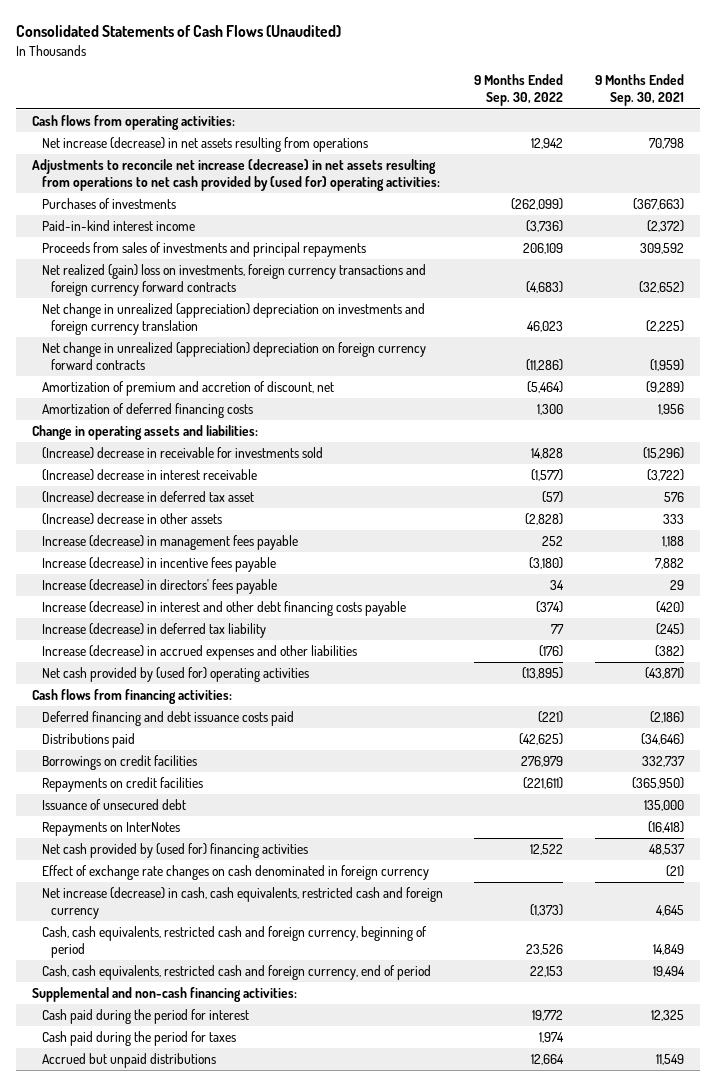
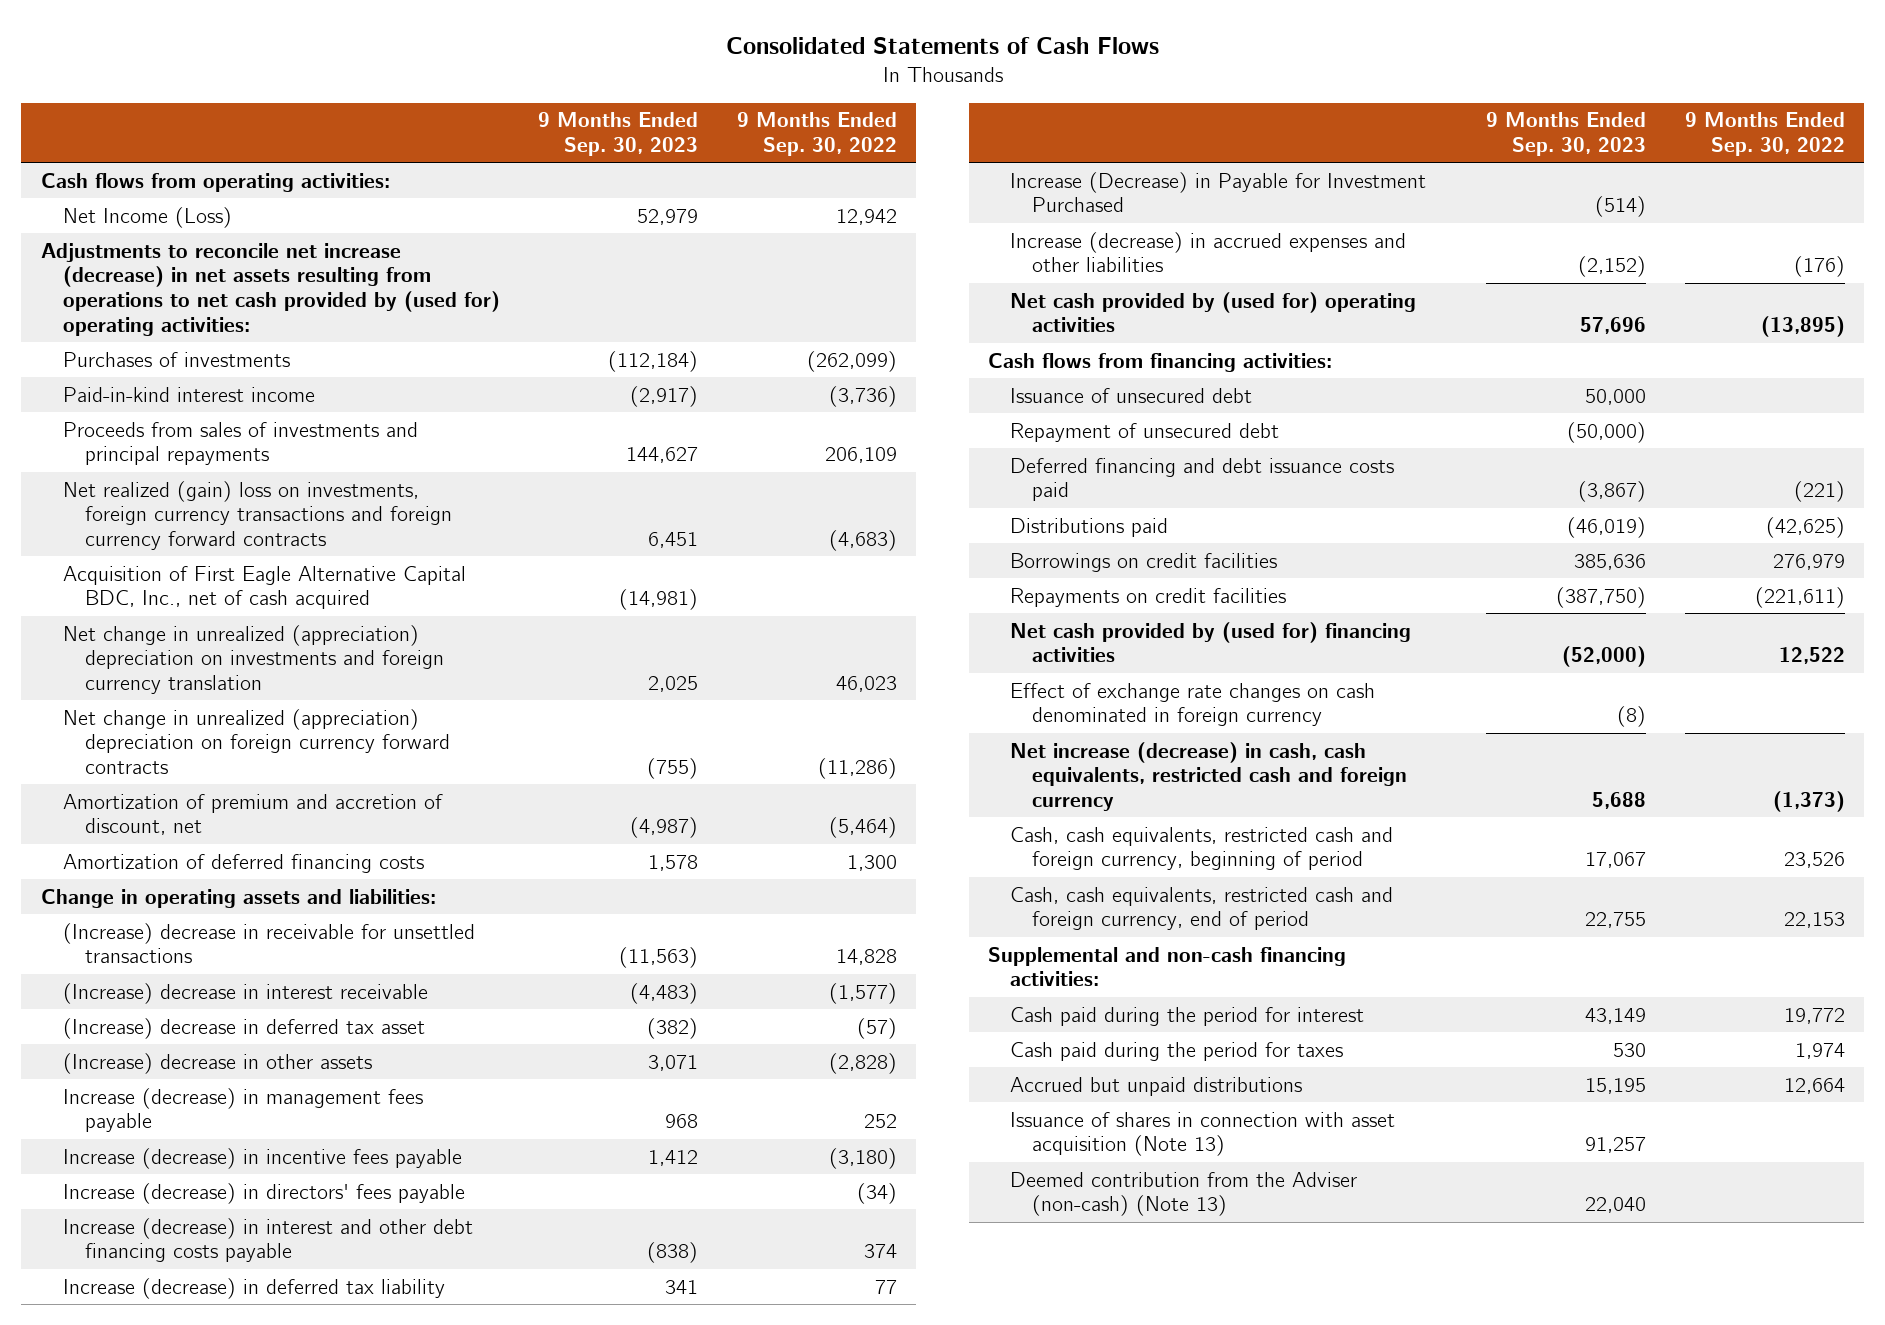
- Consolidated Statements of Cash Flows (Unaudited)
+ Consolidated Statements of Cash Flows
- | 9 Months Ended Sep. 30, 2022 | 9 Months Ended Sep. 30, 2021
+ | 9 Months Ended Sep. 30, 2023 | 9 Months Ended Sep. 30, 2022
- Net increase (decrease) in net assets resulting from operations | 12,942 | 70,798
+ Net Income (Loss) | 52,979 | 12,942
+ Acquisition of First Eagle Alternative Capital BDC, Inc., net of cash acquired | (14,981) |
- (Increase) decrease in receivable for investments sold | 14,828 | (15,296)
+ (Increase) decrease in receivable for unsettled transactions | (11,563) | 14,828
- Increase (decrease) in directors' fees payable | 34 | 29
- Increase (decrease) in interest and other debt financing costs payable | (374) | (420)
+ Increase (decrease) in directors' fees payable | | (34)
+ Increase (decrease) in interest and other debt financing costs payable | (838) | 374
+ Increase (Decrease) in Payable for Investment Purchased | (514) |
moved up: Issuance of unsecured debt | 50,000 |
+ Repayment of unsecured debt | (50,000) |
- Repayments on InterNotes | | (16,418)
+ Issuance of shares in connection with asset acquisition (Note 13) | 91,257 |
+ Deemed contribution from the Adviser (non-cash) (Note 13) | 22,040 |

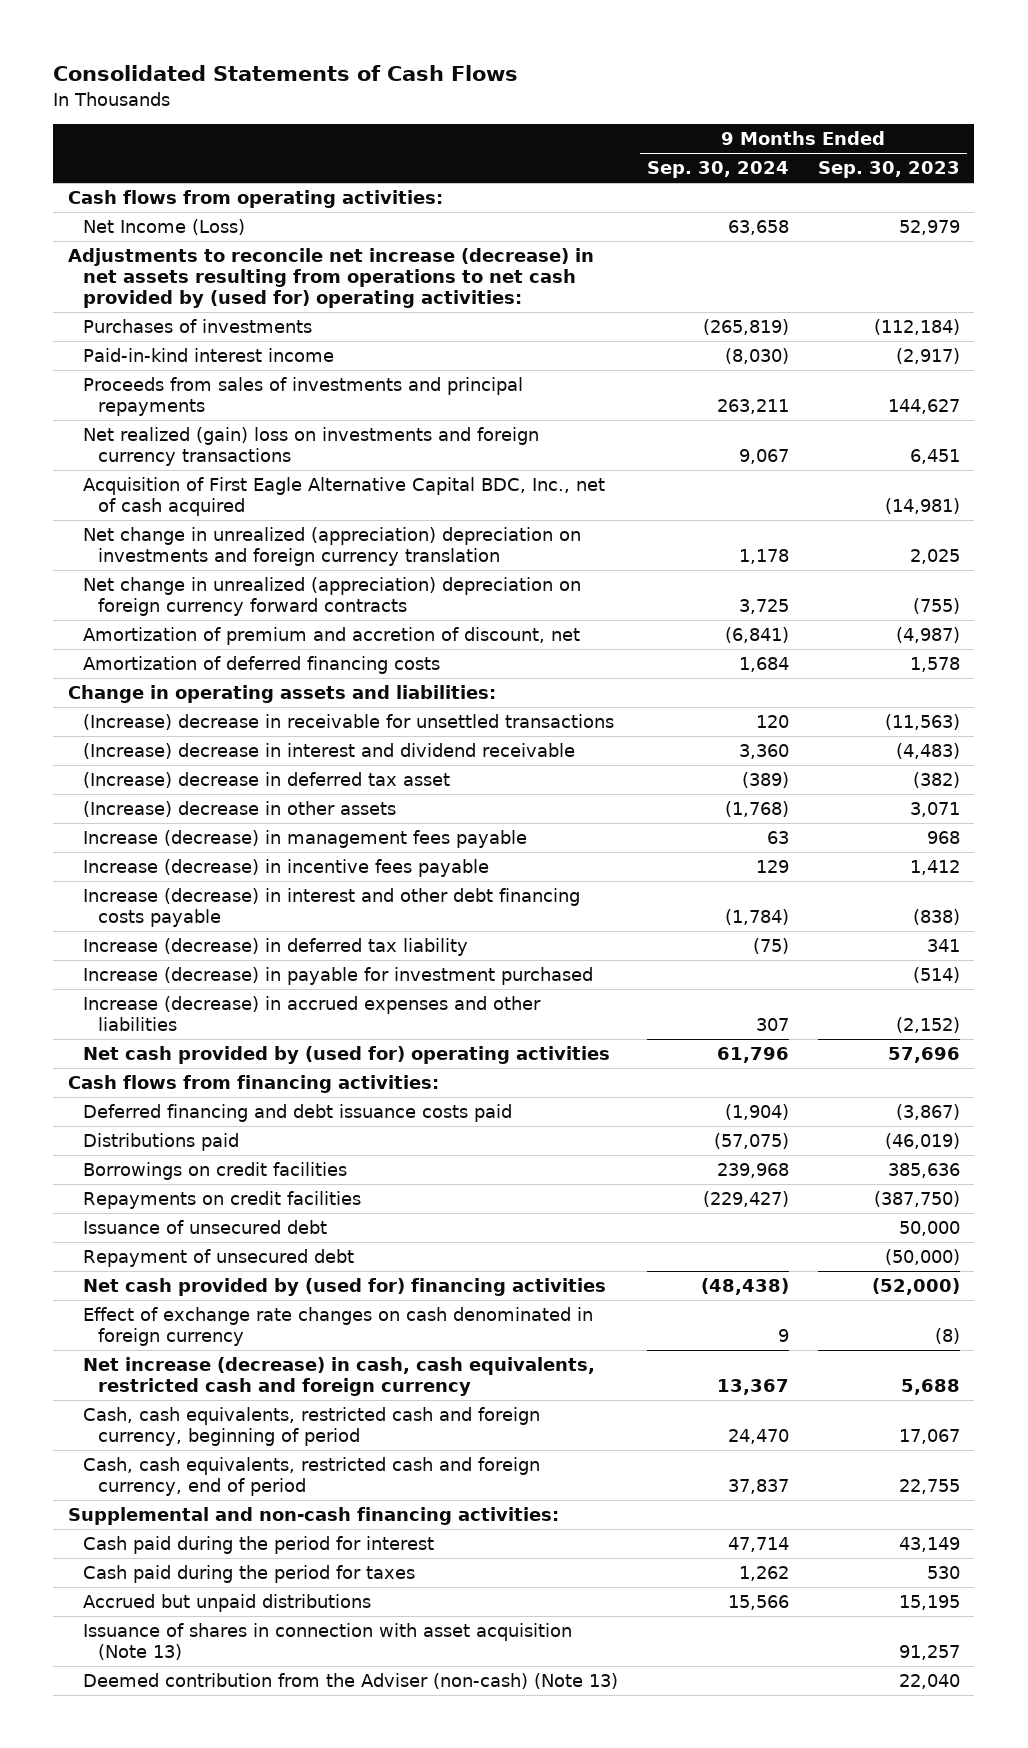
- | 9 Months Ended Sep. 30, 2023 | 9 Months Ended Sep. 30, 2022
+ | 9 Months Ended Sep. 30, 2024 | 9 Months Ended Sep. 30, 2023
- Net realized (gain) loss on investments, foreign currency transactions and foreign currency forward contracts | 6,451 | (4,683)
+ Net realized (gain) loss on investments and foreign currency transactions | 9,067 | 6,451
- (Increase) decrease in interest receivable | (4,483) | (1,577)
+ (Increase) decrease in interest and dividend receivable | 3,360 | (4,483)
- Increase (decrease) in directors' fees payable | | (34)
- Increase (Decrease) in Payable for Investment Purchased | (514) |
+ Increase (decrease) in payable for investment purchased | | (514)
moved down: Issuance of unsecured debt | | 50,000
moved down: Repayment of unsecured debt | | (50,000)

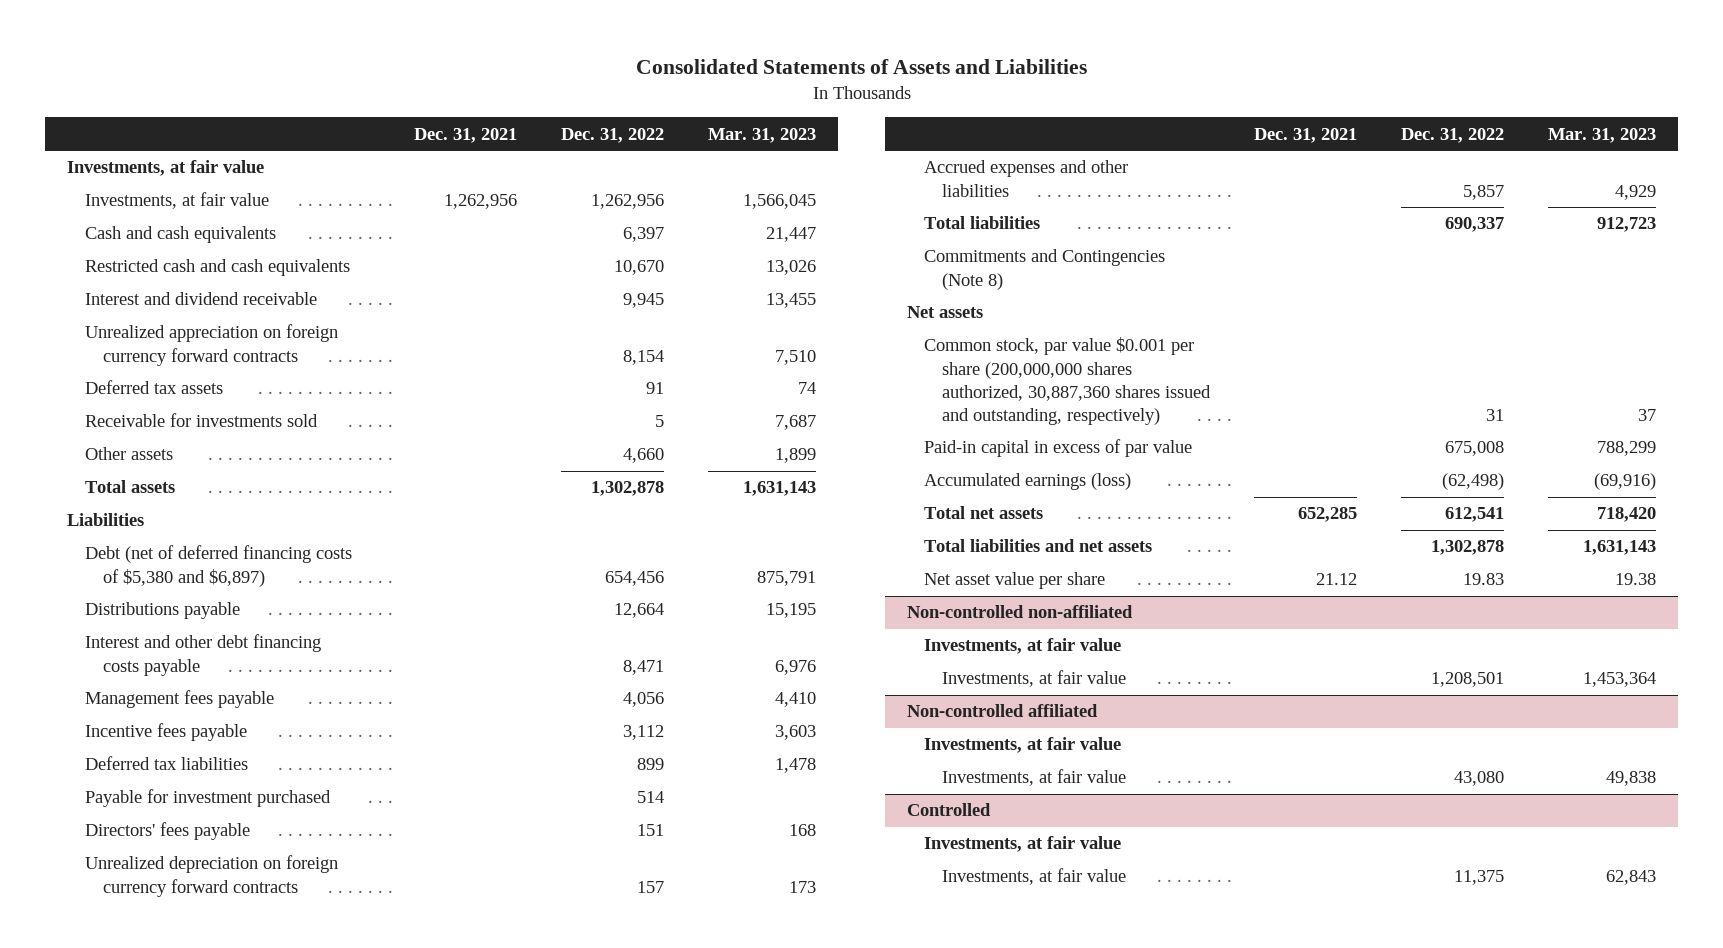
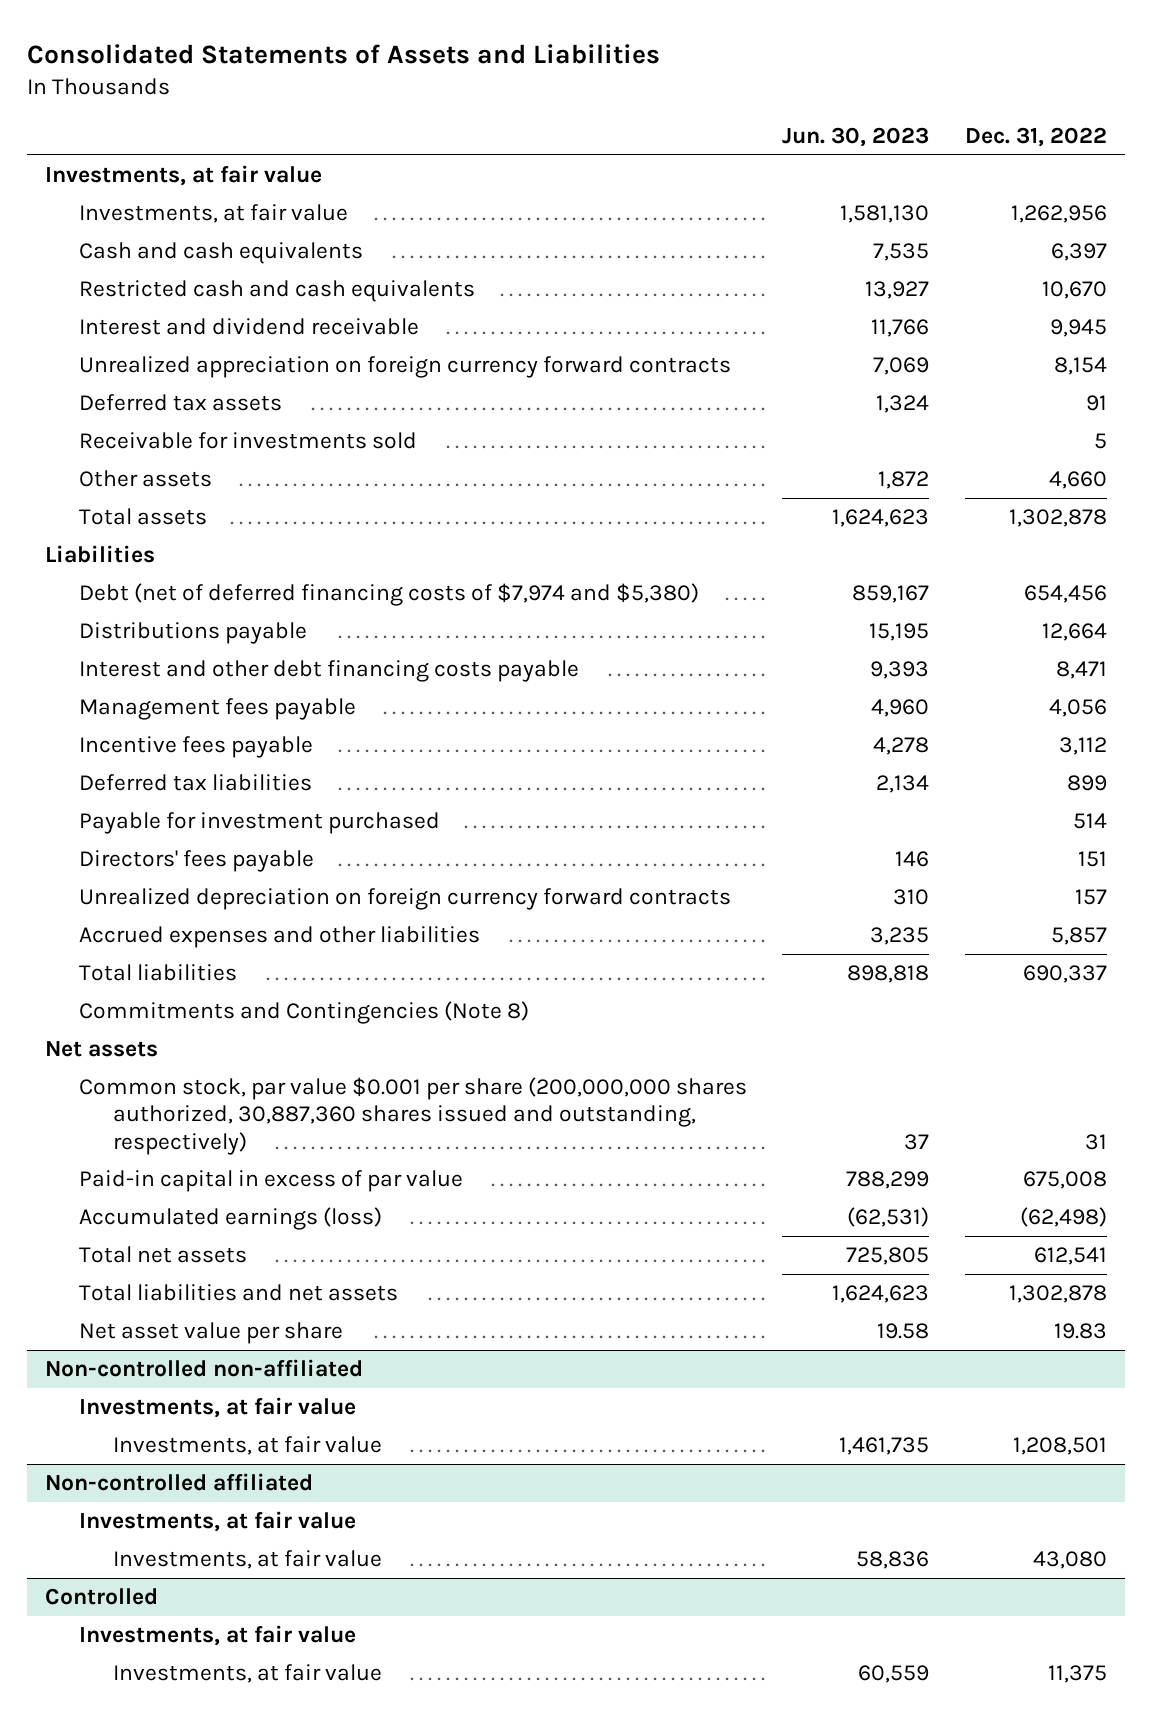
- | Dec. 31, 2021 | Dec. 31, 2022 | Mar. 31, 2023
+ | Jun. 30, 2023 | Dec. 31, 2022
- Debt (net of deferred financing costs of $5,380 and $6,897) | | 654,456 | 875,791
+ Debt (net of deferred financing costs of $7,974 and $5,380) | 859,167 | 654,456

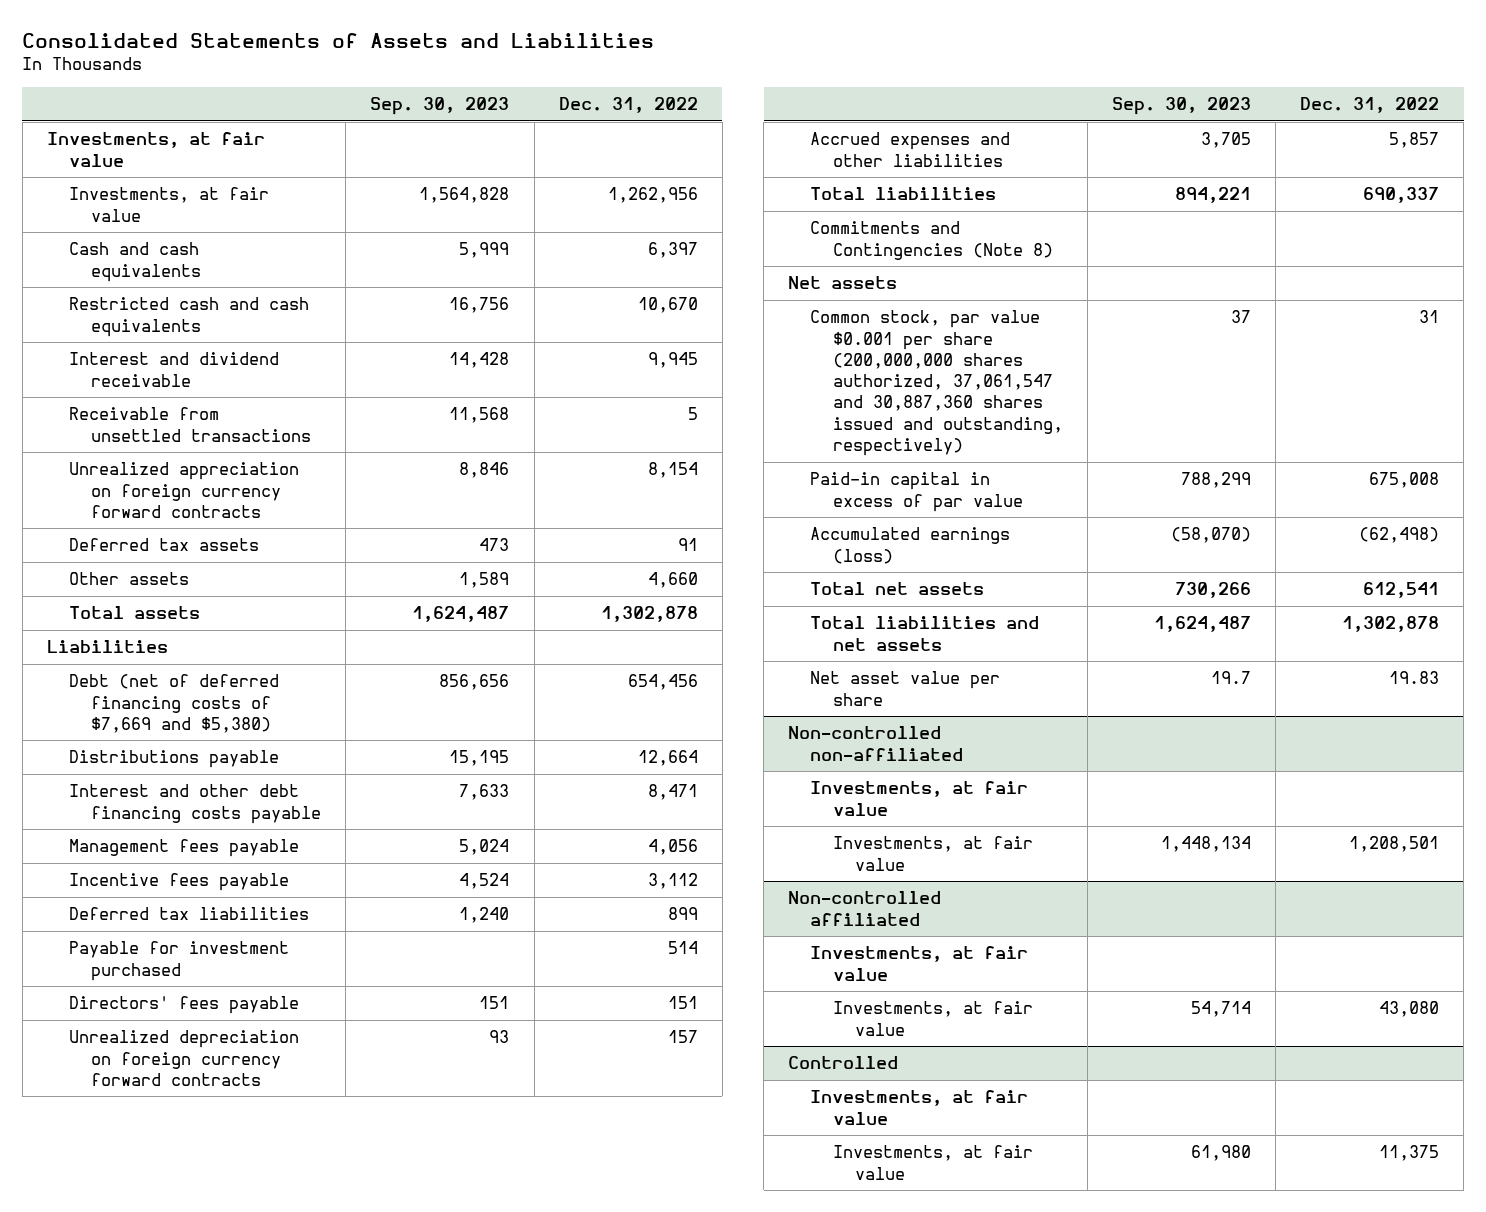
- | Jun. 30, 2023 | Dec. 31, 2022
+ | Sep. 30, 2023 | Dec. 31, 2022
+ Receivable from unsettled transactions | 11,568 | 5
- Receivable for investments sold | | 5
- Debt (net of deferred financing costs of $7,974 and $5,380) | 859,167 | 654,456
+ Debt (net of deferred financing costs of $7,669 and $5,380) | 856,656 | 654,456
- Common stock, par value $0.001 per share (200,000,000 shares authorized, 30,887,360 shares issued and outstanding, respectively) | 37 | 31
+ Common stock, par value $0.001 per share (200,000,000 shares authorized, 37,061,547 and 30,887,360 shares issued and outstanding, respectively) | 37 | 31

